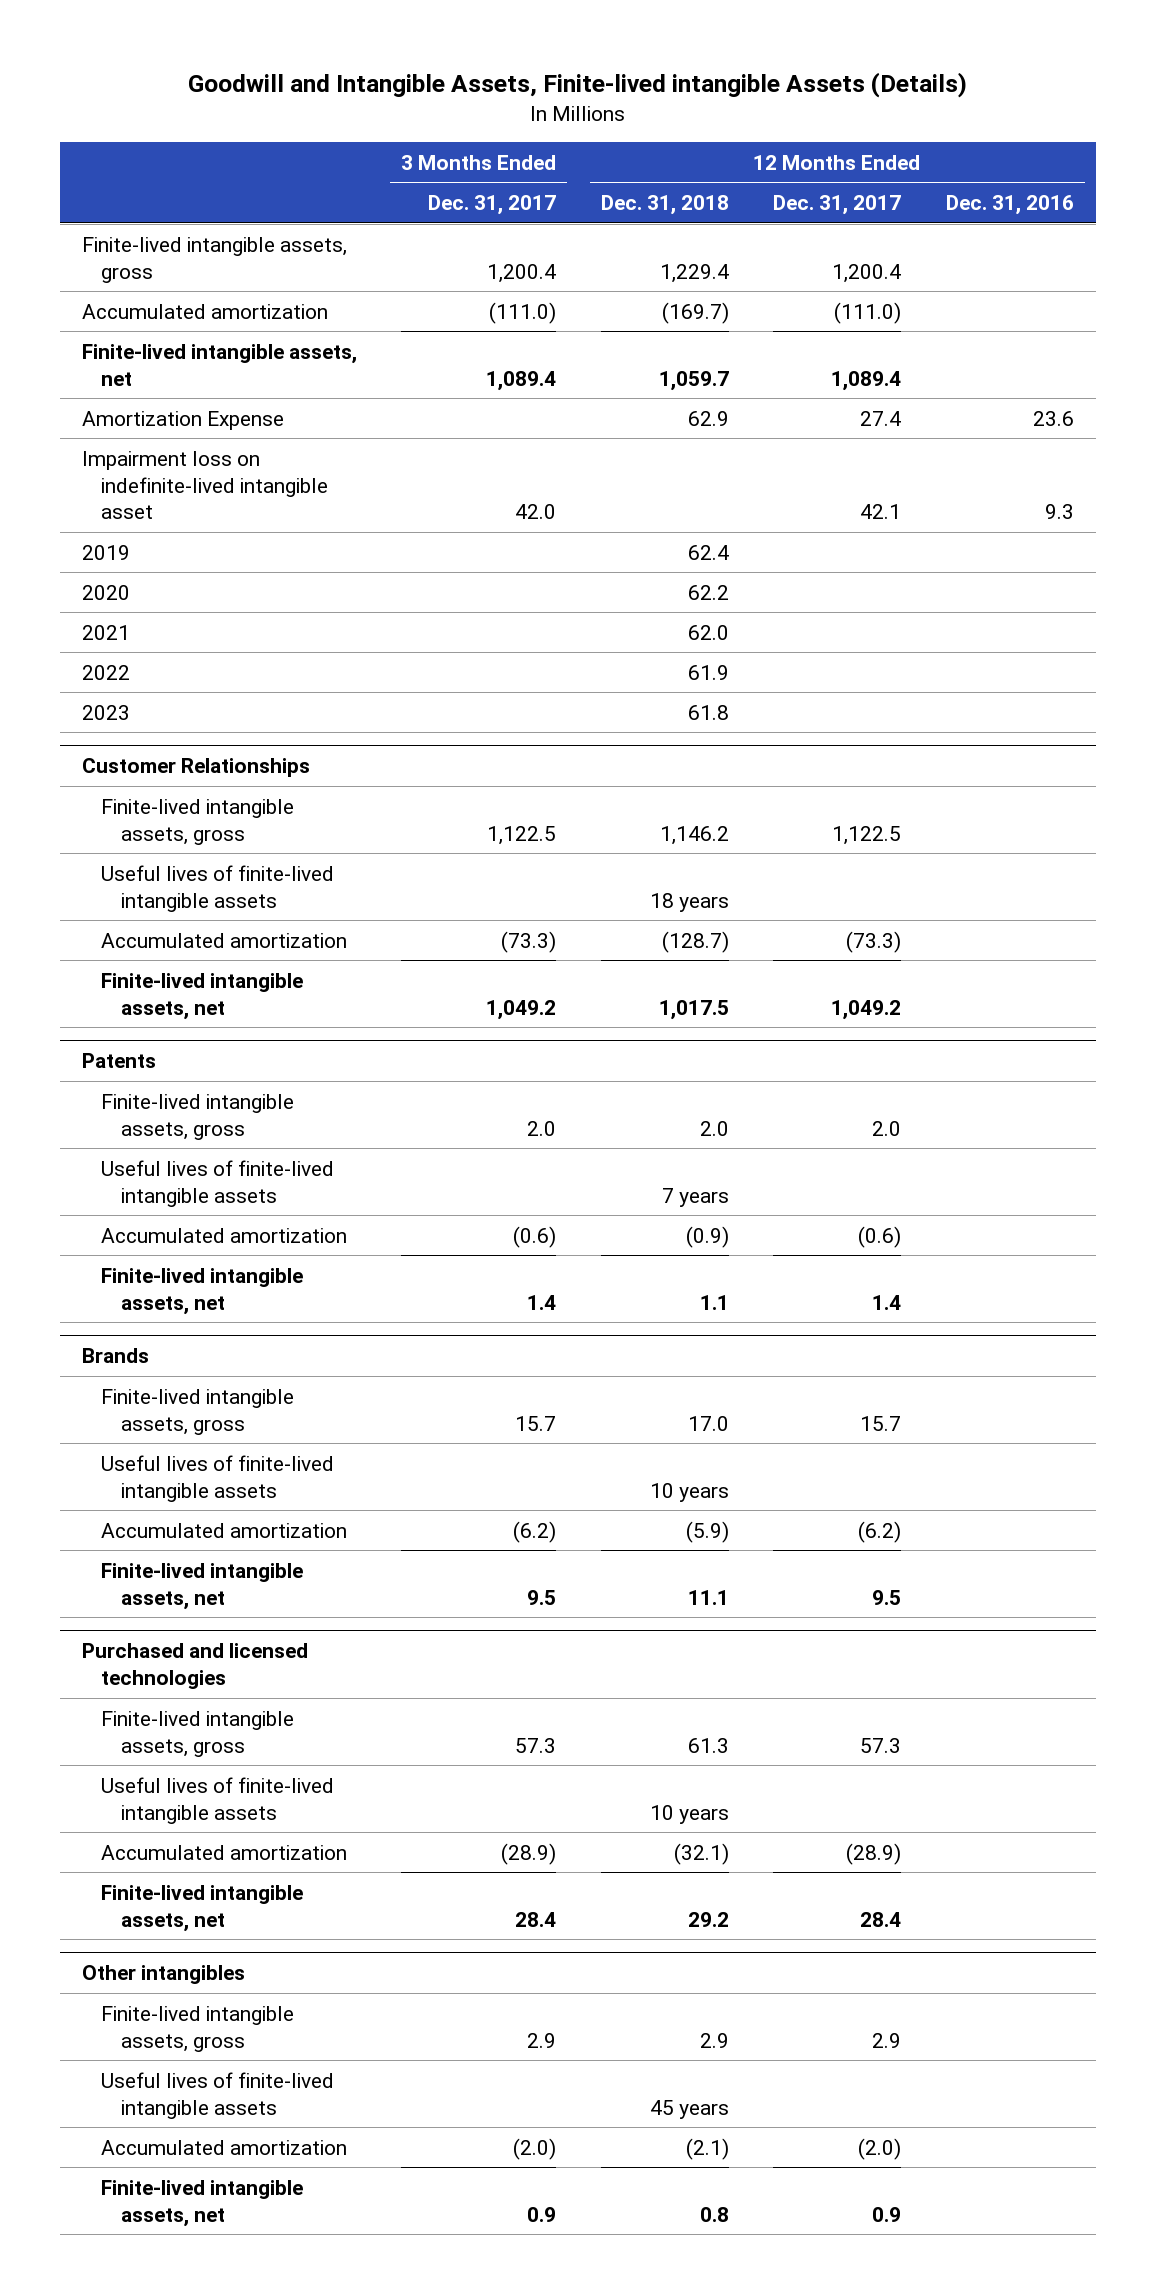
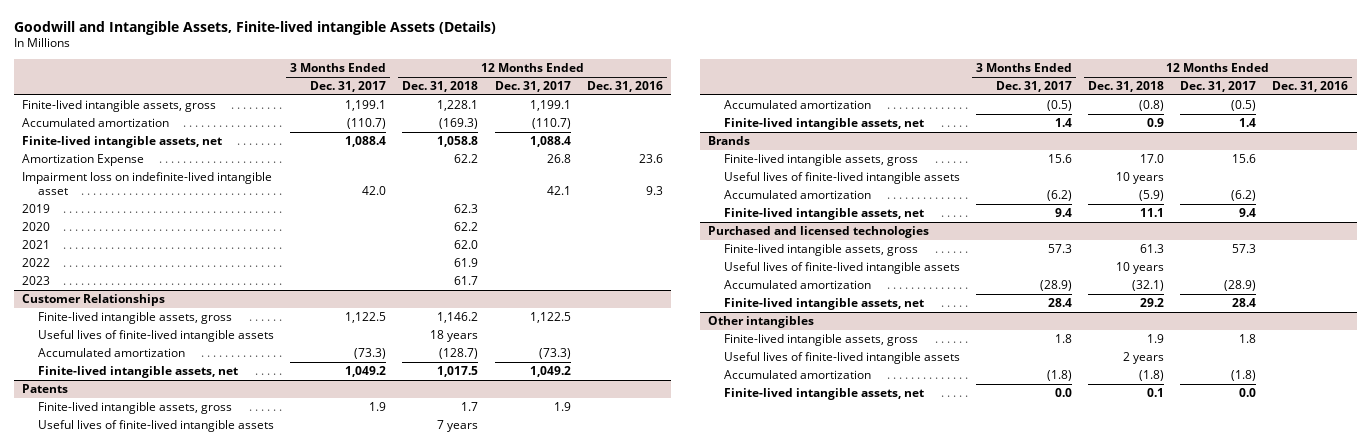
- Finite-lived intangible assets, gross | 1,200.4 | 1,229.4 | 1,200.4 |
- Accumulated amortization | (111.0) | (169.7) | (111.0) |
- Finite-lived intangible assets, net | 1,089.4 | 1,059.7 | 1,089.4 |
- Amortization Expense | | 62.9 | 27.4 | 23.6
+ Finite-lived intangible assets, gross | 1,199.1 | 1,228.1 | 1,199.1 |
+ Accumulated amortization | (110.7) | (169.3) | (110.7) |
+ Finite-lived intangible assets, net | 1,088.4 | 1,058.8 | 1,088.4 |
+ Amortization Expense | | 62.2 | 26.8 | 23.6
- 2019 | | 62.4 | |
+ 2019 | | 62.3 | |
- 2023 | | 61.8 | |
+ 2023 | | 61.7 | |
@ Patents
- Finite-lived intangible assets, gross | 2.0 | 2.0 | 2.0 |
+ Finite-lived intangible assets, gross | 1.9 | 1.7 | 1.9 |
- Accumulated amortization | (0.6) | (0.9) | (0.6) |
- Finite-lived intangible assets, net | 1.4 | 1.1 | 1.4 |
+ Accumulated amortization | (0.5) | (0.8) | (0.5) |
+ Finite-lived intangible assets, net | 1.4 | 0.9 | 1.4 |
@ Brands
- Finite-lived intangible assets, gross | 15.7 | 17.0 | 15.7 |
+ Finite-lived intangible assets, gross | 15.6 | 17.0 | 15.6 |
- Finite-lived intangible assets, net | 9.5 | 11.1 | 9.5 |
+ Finite-lived intangible assets, net | 9.4 | 11.1 | 9.4 |
@ Other intangibles
- Finite-lived intangible assets, gross | 2.9 | 2.9 | 2.9 |
- Useful lives of finite-lived intangible assets | | 45 years | |
- Accumulated amortization | (2.0) | (2.1) | (2.0) |
- Finite-lived intangible assets, net | 0.9 | 0.8 | 0.9 |
+ Finite-lived intangible assets, gross | 1.8 | 1.9 | 1.8 |
+ Useful lives of finite-lived intangible assets | | 2 years | |
+ Accumulated amortization | (1.8) | (1.8) | (1.8) |
+ Finite-lived intangible assets, net | 0.0 | 0.1 | 0.0 |

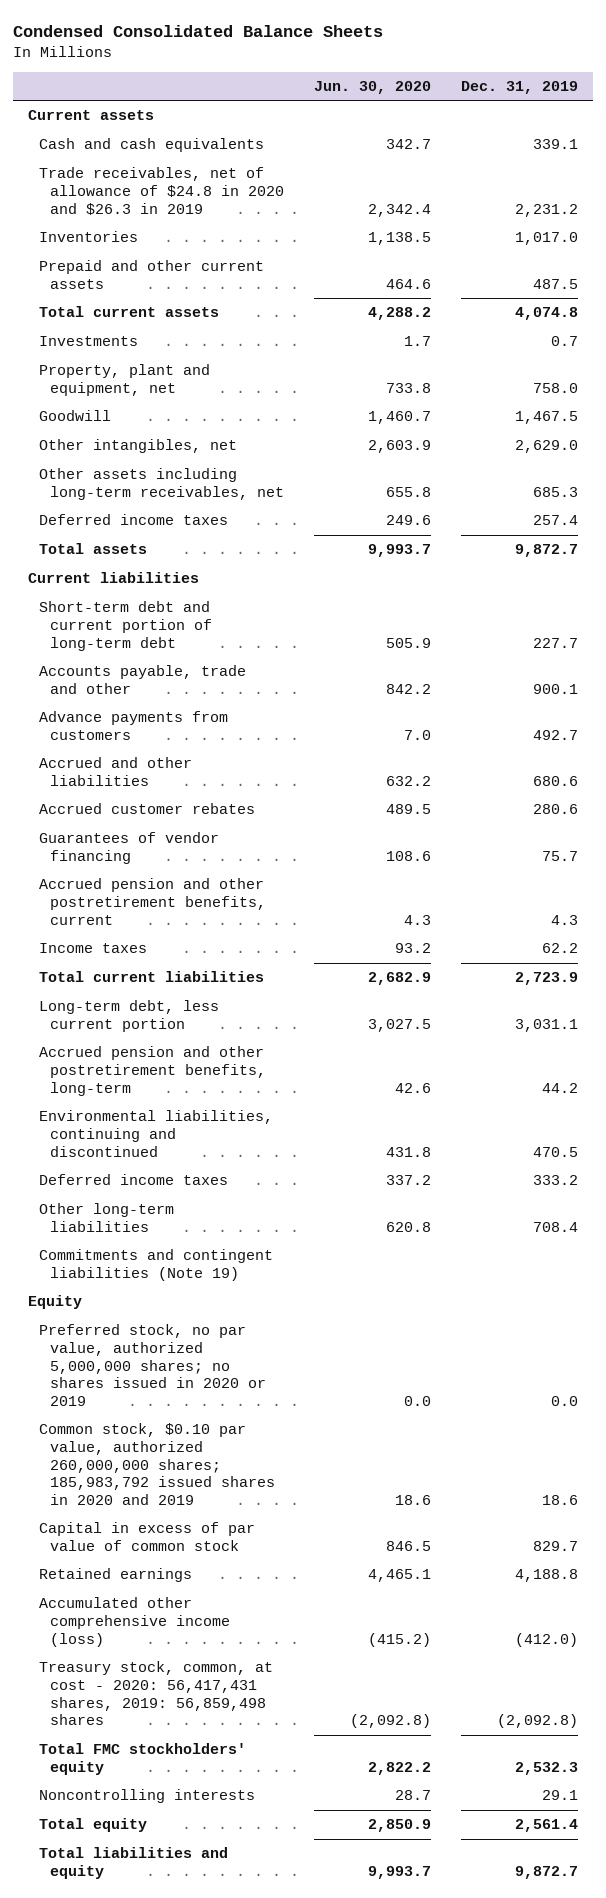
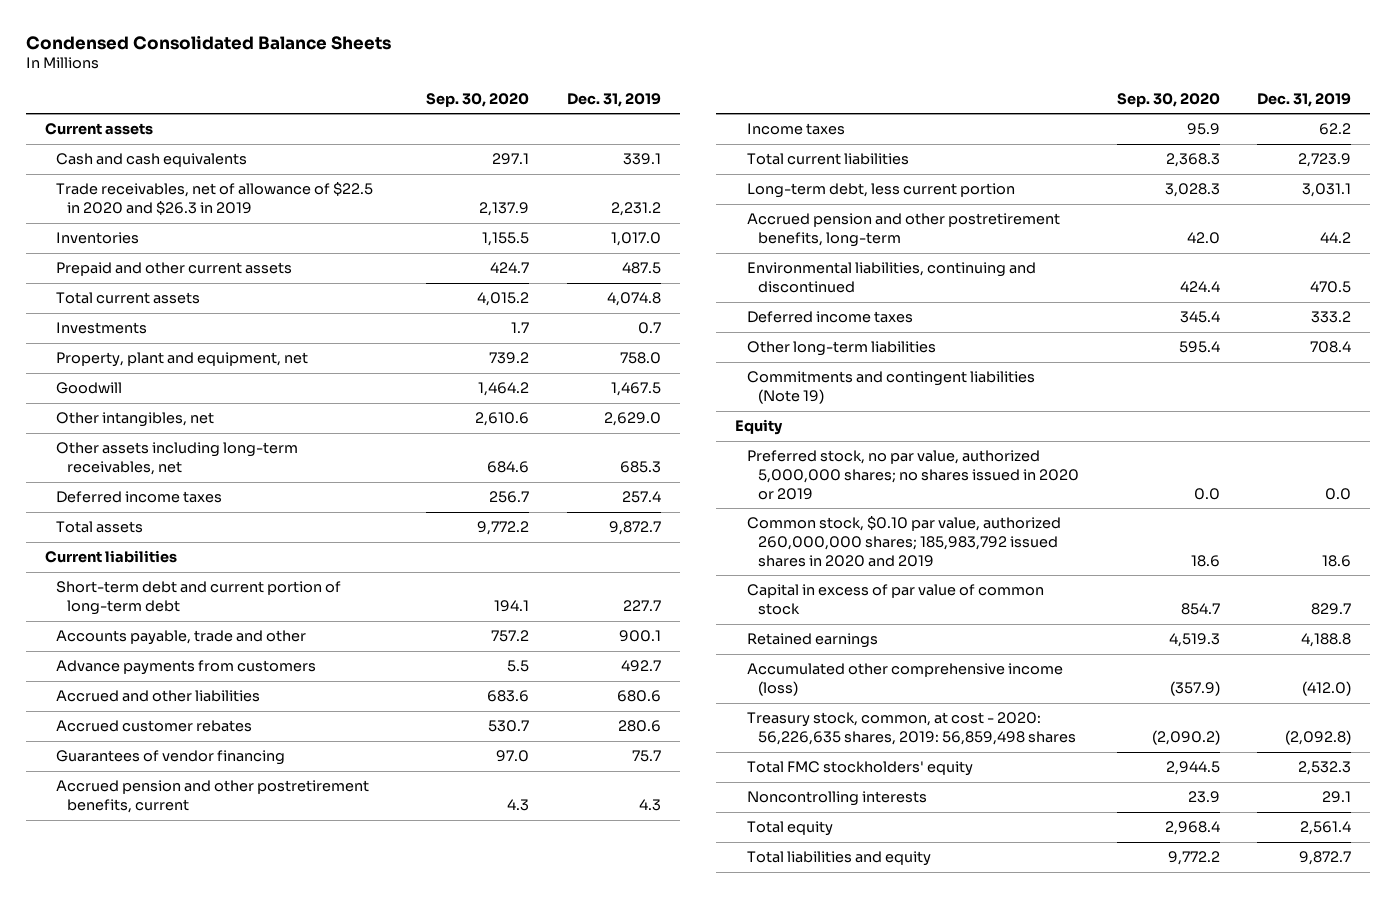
- | Jun. 30, 2020 | Dec. 31, 2019
+ | Sep. 30, 2020 | Dec. 31, 2019
- Trade receivables, net of allowance of $24.8 in 2020 and $26.3 in 2019 | 2,342.4 | 2,231.2
+ Trade receivables, net of allowance of $22.5 in 2020 and $26.3 in 2019 | 2,137.9 | 2,231.2
- Treasury stock, common, at cost - 2020: 56,417,431 shares, 2019: 56,859,498 shares | (2,092.8) | (2,092.8)
+ Treasury stock, common, at cost - 2020: 56,226,635 shares, 2019: 56,859,498 shares | (2,090.2) | (2,092.8)

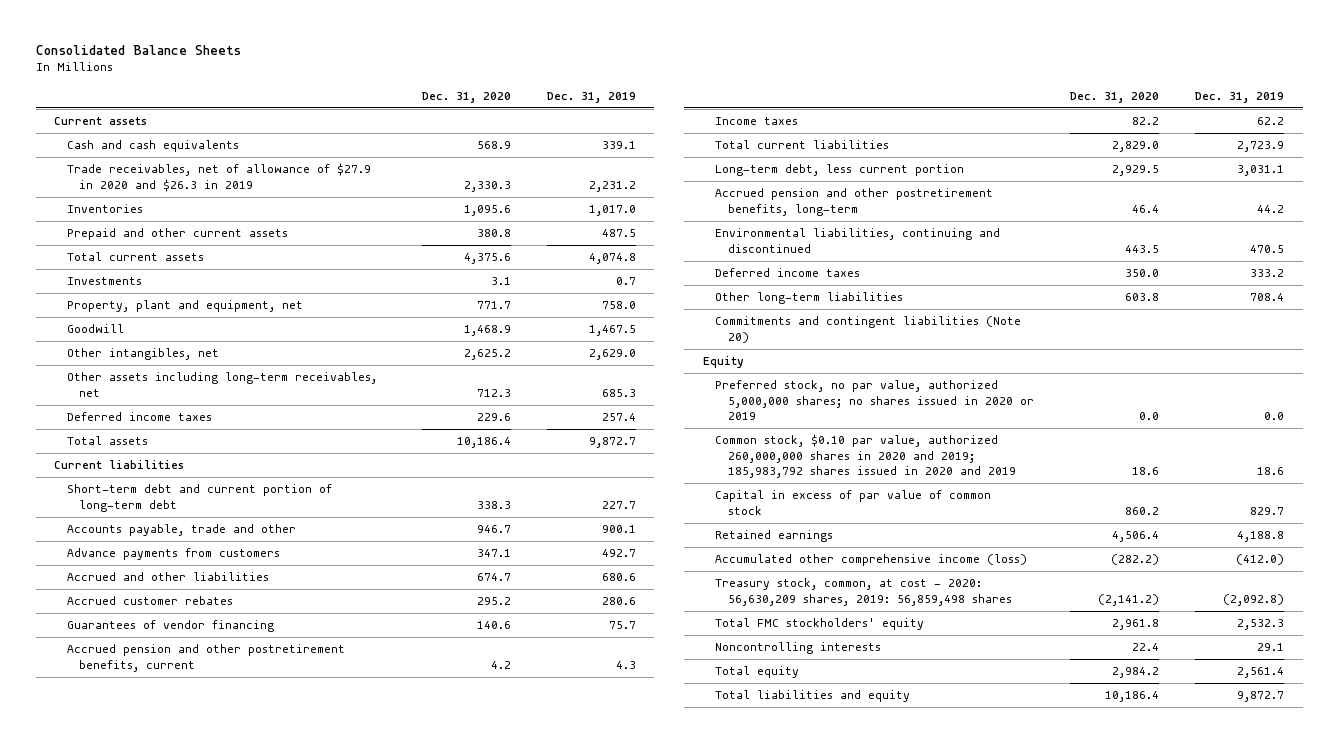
- Condensed Consolidated Balance Sheets
+ Consolidated Balance Sheets
- | Sep. 30, 2020 | Dec. 31, 2019
+ | Dec. 31, 2020 | Dec. 31, 2019
- Trade receivables, net of allowance of $22.5 in 2020 and $26.3 in 2019 | 2,137.9 | 2,231.2
+ Trade receivables, net of allowance of $27.9 in 2020 and $26.3 in 2019 | 2,330.3 | 2,231.2
- Commitments and contingent liabilities (Note 19)
+ Commitments and contingent liabilities (Note 20)
- Common stock, $0.10 par value, authorized 260,000,000 shares; 185,983,792 issued shares in 2020 and 2019 | 18.6 | 18.6
+ Common stock, $0.10 par value, authorized 260,000,000 shares in 2020 and 2019; 185,983,792 shares issued in 2020 and 2019 | 18.6 | 18.6
- Treasury stock, common, at cost - 2020: 56,226,635 shares, 2019: 56,859,498 shares | (2,090.2) | (2,092.8)
+ Treasury stock, common, at cost - 2020: 56,630,209 shares, 2019: 56,859,498 shares | (2,141.2) | (2,092.8)

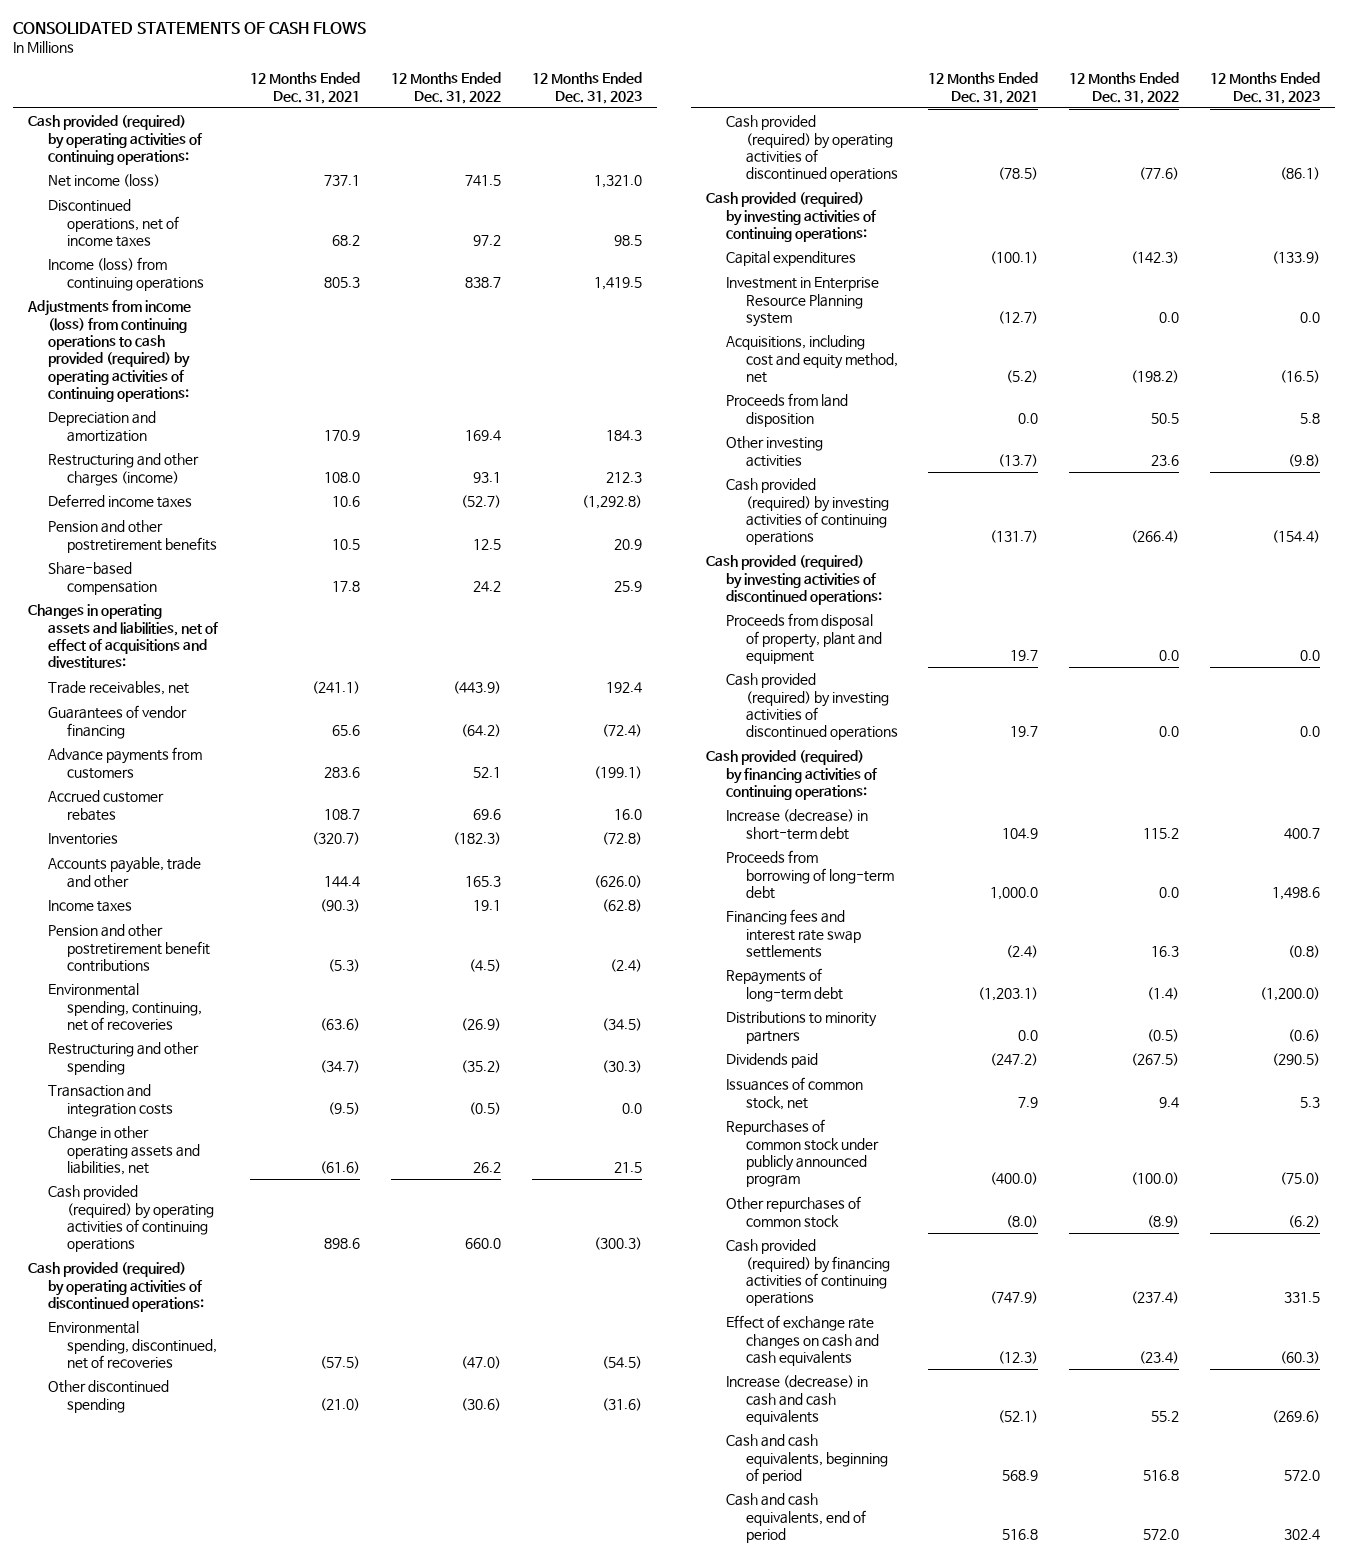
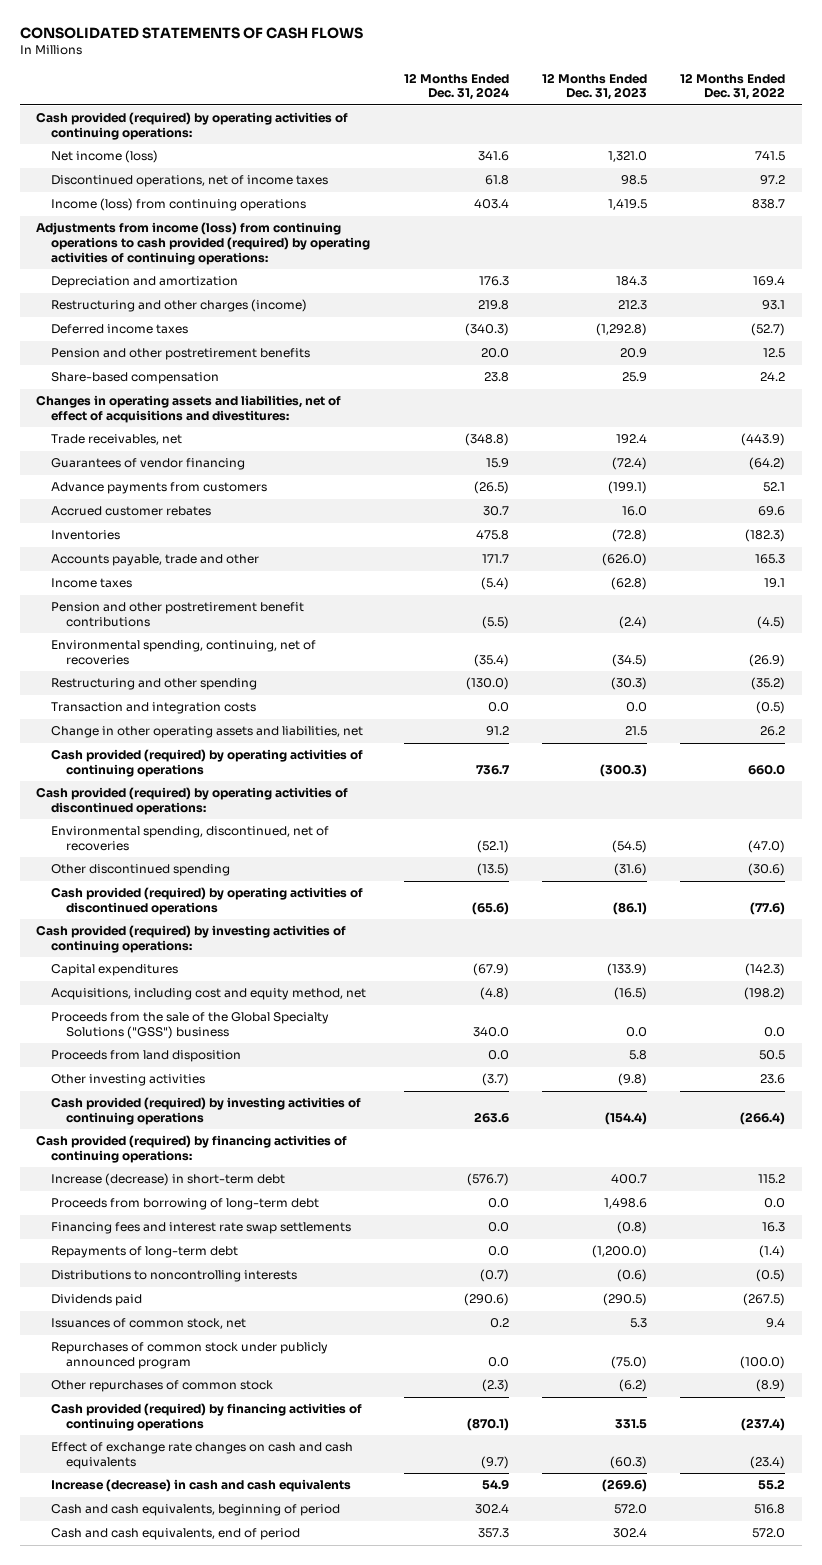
- | 12 Months Ended Dec. 31, 2021 | 12 Months Ended Dec. 31, 2022 | 12 Months Ended Dec. 31, 2023
+ | 12 Months Ended Dec. 31, 2024 | 12 Months Ended Dec. 31, 2023 | 12 Months Ended Dec. 31, 2022
- Investment in Enterprise Resource Planning system | (12.7) | 0.0 | 0.0
+ Proceeds from the sale of the Global Specialty Solutions ("GSS") business | 340.0 | 0.0 | 0.0
- Cash provided (required) by investing activities of discontinued operations:
- Proceeds from disposal of property, plant and equipment | 19.7 | 0.0 | 0.0
- Cash provided (required) by investing activities of discontinued operations | 19.7 | 0.0 | 0.0
- Distributions to minority partners | 0.0 | (0.5) | (0.6)
+ Distributions to noncontrolling interests | (0.7) | (0.6) | (0.5)

